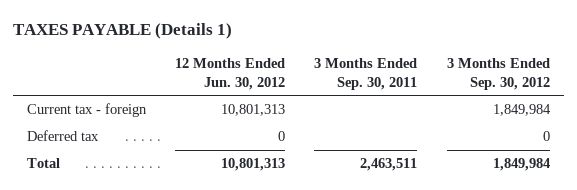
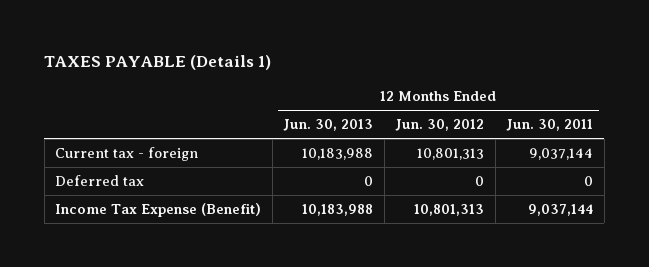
- | 12 Months Ended Jun. 30, 2012 | 3 Months Ended Sep. 30, 2011 | 3 Months Ended Sep. 30, 2012
+ | 12 Months Ended Jun. 30, 2013 | 12 Months Ended Jun. 30, 2012 | 12 Months Ended Jun. 30, 2011
- Total | 10,801,313 | 2,463,511 | 1,849,984
+ Income Tax Expense (Benefit) | 10,183,988 | 10,801,313 | 9,037,144

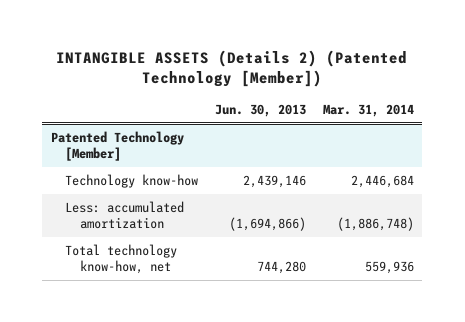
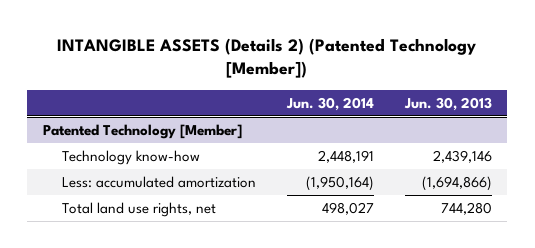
- | Jun. 30, 2013 | Mar. 31, 2014
+ | Jun. 30, 2014 | Jun. 30, 2013
@ Patented Technology [Member]
- Total technology know-how, net | 744,280 | 559,936
+ Total land use rights, net | 498,027 | 744,280

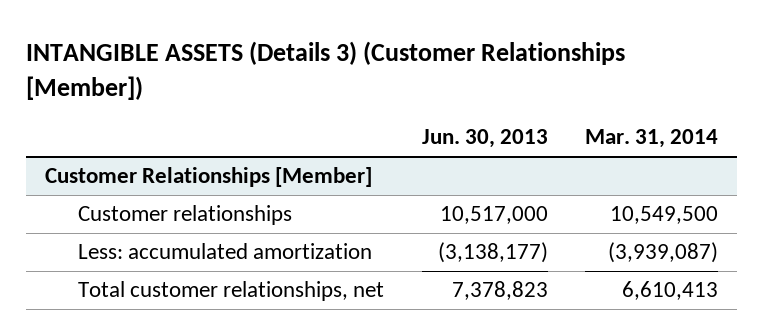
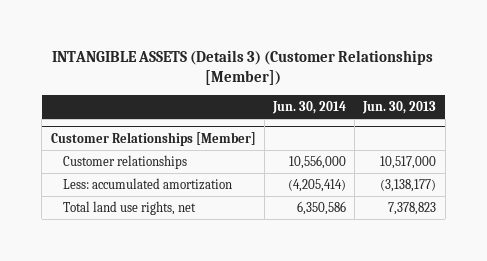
- | Jun. 30, 2013 | Mar. 31, 2014
+ | Jun. 30, 2014 | Jun. 30, 2013
@ Customer Relationships [Member]
- Total customer relationships, net | 7,378,823 | 6,610,413
+ Total land use rights, net | 6,350,586 | 7,378,823

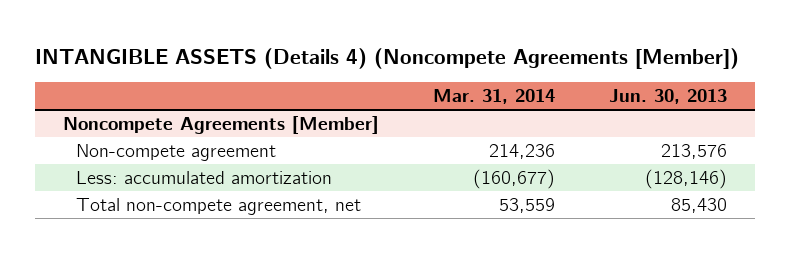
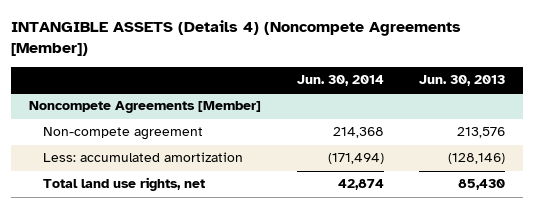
- | Mar. 31, 2014 | Jun. 30, 2013
+ | Jun. 30, 2014 | Jun. 30, 2013
@ Noncompete Agreements [Member]
- Total non-compete agreement, net | 53,559 | 85,430
+ Total land use rights, net | 42,874 | 85,430

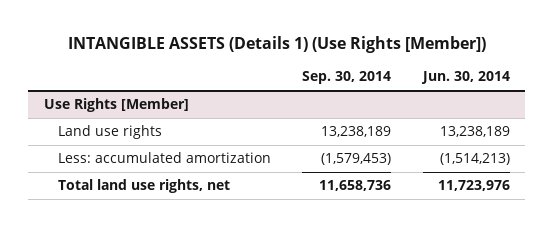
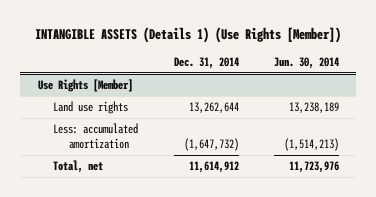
- | Sep. 30, 2014 | Jun. 30, 2014
+ | Dec. 31, 2014 | Jun. 30, 2014
@ Use Rights [Member]
- Total land use rights, net | 11,658,736 | 11,723,976
+ Total, net | 11,614,912 | 11,723,976

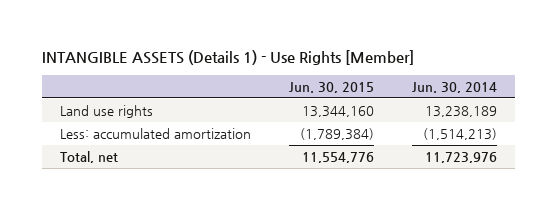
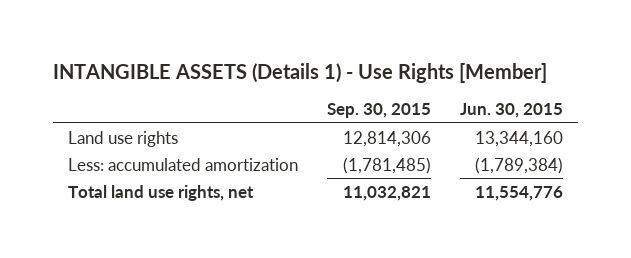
- | Jun. 30, 2015 | Jun. 30, 2014
+ | Sep. 30, 2015 | Jun. 30, 2015
- Total, net | 11,554,776 | 11,723,976
+ Total land use rights, net | 11,032,821 | 11,554,776

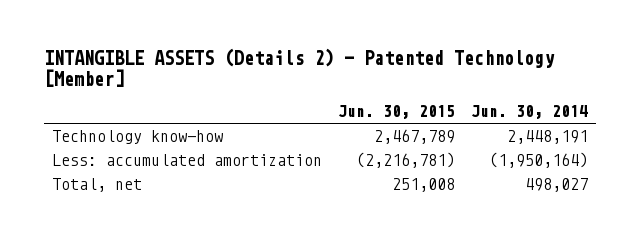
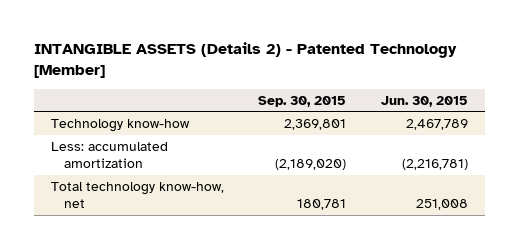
- | Jun. 30, 2015 | Jun. 30, 2014
+ | Sep. 30, 2015 | Jun. 30, 2015
- Total, net | 251,008 | 498,027
+ Total technology know-how, net | 180,781 | 251,008

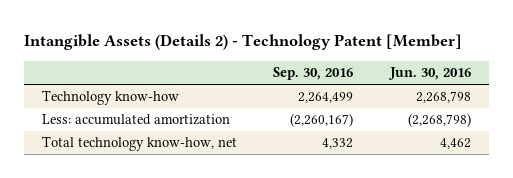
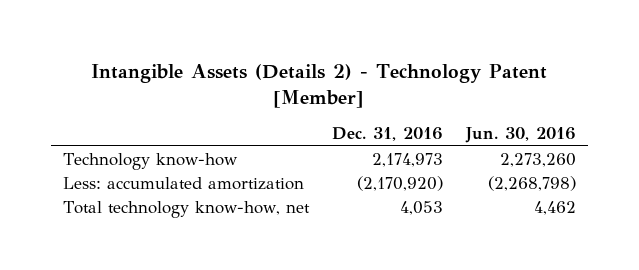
- | Sep. 30, 2016 | Jun. 30, 2016
+ | Dec. 31, 2016 | Jun. 30, 2016
- Technology know-how | 2,264,499 | 2,268,798
+ Technology know-how | 2,174,973 | 2,273,260

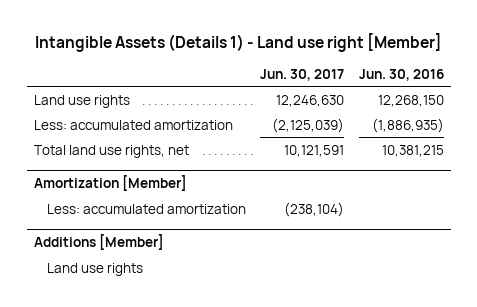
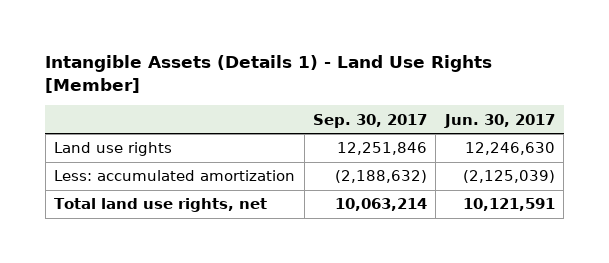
- Intangible Assets (Details 1) - Land use right [Member]
+ Intangible Assets (Details 1) - Land Use Rights [Member]
- | Jun. 30, 2017 | Jun. 30, 2016
+ | Sep. 30, 2017 | Jun. 30, 2017
- Amortization [Member]
- Less: accumulated amortization | (238,104) |
- Additions [Member]
- Land use rights

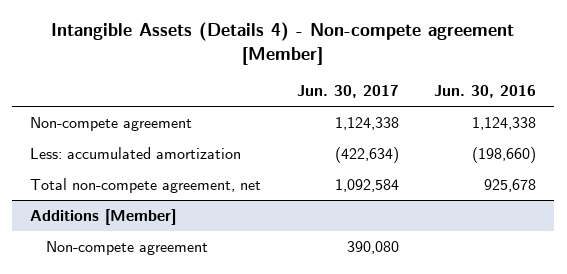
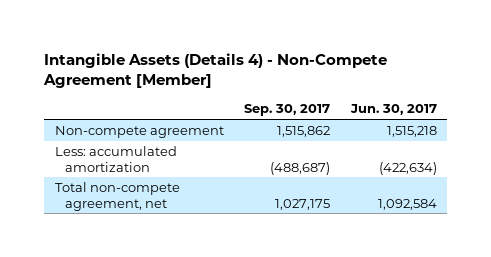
- Intangible Assets (Details 4) - Non-compete agreement [Member]
+ Intangible Assets (Details 4) - Non-Compete Agreement [Member]
- | Jun. 30, 2017 | Jun. 30, 2016
+ | Sep. 30, 2017 | Jun. 30, 2017
- Non-compete agreement | 1,124,338 | 1,124,338
+ Non-compete agreement | 1,515,862 | 1,515,218
- Additions [Member]
- Non-compete agreement | 390,080 |

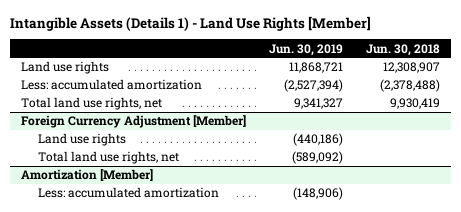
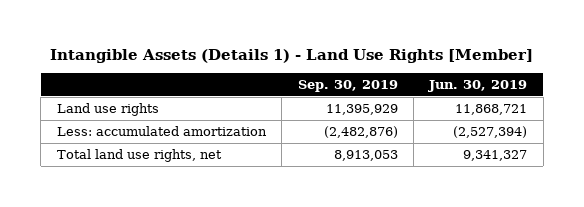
- | Jun. 30, 2019 | Jun. 30, 2018
+ | Sep. 30, 2019 | Jun. 30, 2019
- Foreign Currency Adjustment [Member]
- Land use rights | (440,186) |
- Total land use rights, net | (589,092) |
- Amortization [Member]
- Less: accumulated amortization | (148,906) |

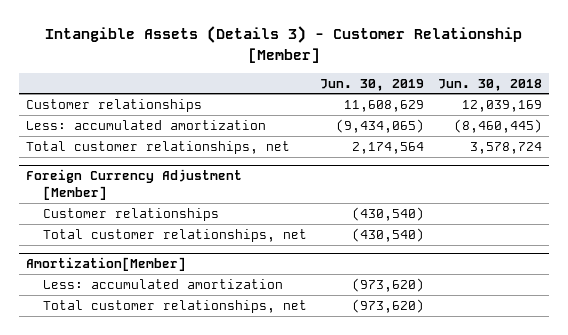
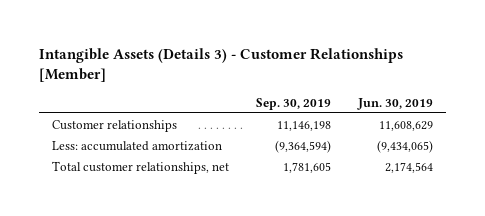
- Intangible Assets (Details 3) - Customer Relationship [Member]
+ Intangible Assets (Details 3) - Customer Relationships [Member]
- | Jun. 30, 2019 | Jun. 30, 2018
+ | Sep. 30, 2019 | Jun. 30, 2019
- Foreign Currency Adjustment [Member]
- Customer relationships | (430,540) |
- Total customer relationships, net | (430,540) |
- Amortization[Member]
- Less: accumulated amortization | (973,620) |
- Total customer relationships, net | (973,620) |

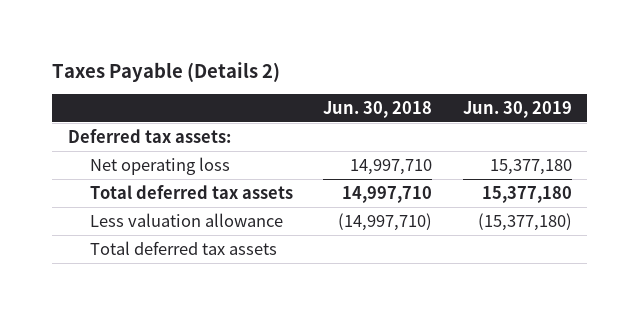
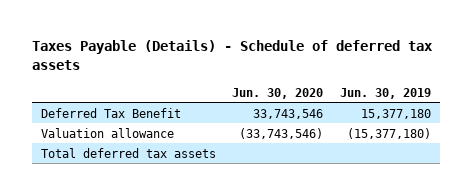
- Taxes Payable (Details 2)
+ Taxes Payable (Details) - Schedule of deferred tax assets
- | Jun. 30, 2018 | Jun. 30, 2019
+ | Jun. 30, 2020 | Jun. 30, 2019
- Deferred tax assets:
- Net operating loss | 14,997,710 | 15,377,180
- Total deferred tax assets | 14,997,710 | 15,377,180
- Less valuation allowance | (14,997,710) | (15,377,180)
+ Deferred Tax Benefit | 33,743,546 | 15,377,180
+ Valuation allowance | (33,743,546) | (15,377,180)

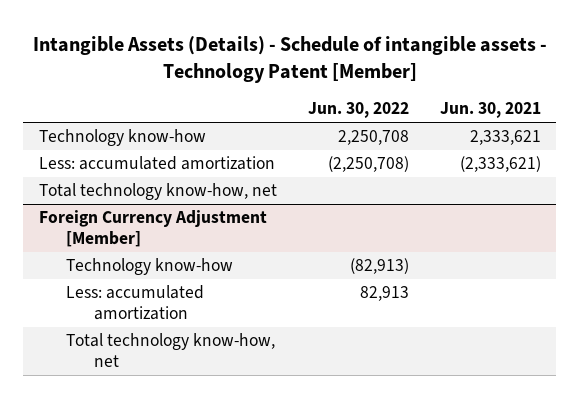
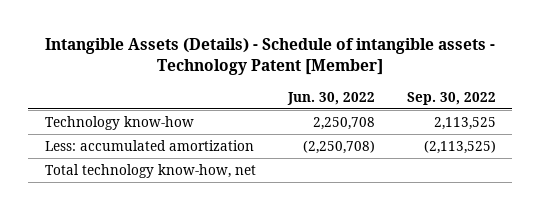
- | Jun. 30, 2022 | Jun. 30, 2021
+ | Jun. 30, 2022 | Sep. 30, 2022
- Foreign Currency Adjustment [Member]
- Technology know-how | (82,913) |
- Less: accumulated amortization | 82,913 |
- Total technology know-how, net

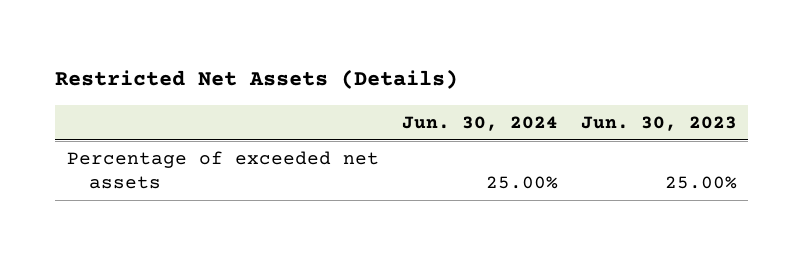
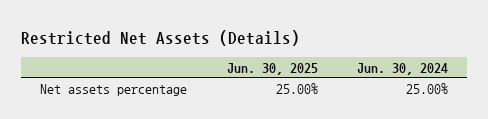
- | Jun. 30, 2024 | Jun. 30, 2023
+ | Jun. 30, 2025 | Jun. 30, 2024
- Percentage of exceeded net assets | 25.00% | 25.00%
+ Net assets percentage | 25.00% | 25.00%

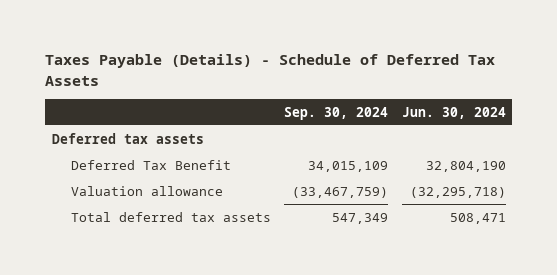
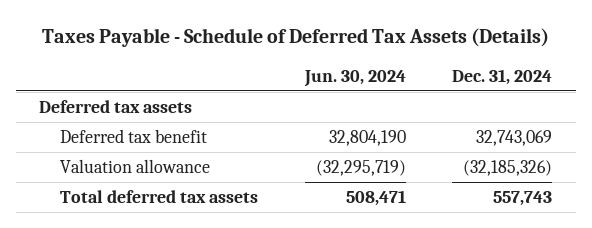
- Taxes Payable (Details) - Schedule of Deferred Tax Assets
+ Taxes Payable - Schedule of Deferred Tax Assets (Details)
- | Sep. 30, 2024 | Jun. 30, 2024
+ | Jun. 30, 2024 | Dec. 31, 2024
- Deferred Tax Benefit | 34,015,109 | 32,804,190
- Valuation allowance | (33,467,759) | (32,295,718)
+ Deferred tax benefit | 32,804,190 | 32,743,069
+ Valuation allowance | (32,295,719) | (32,185,326)

